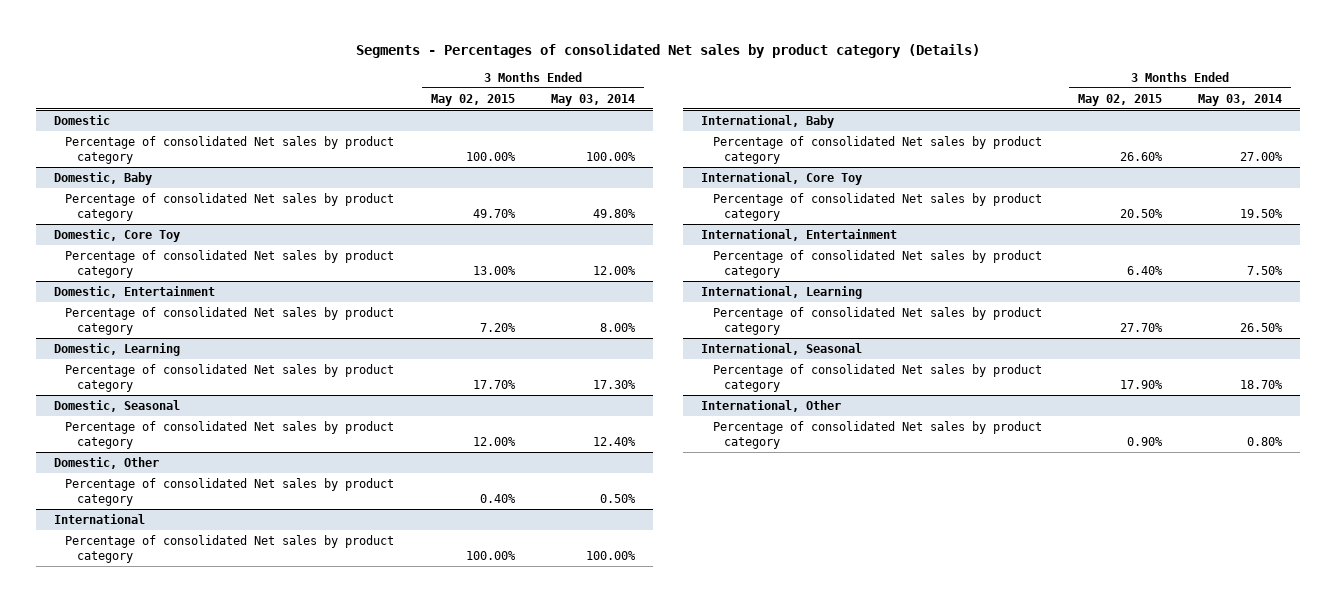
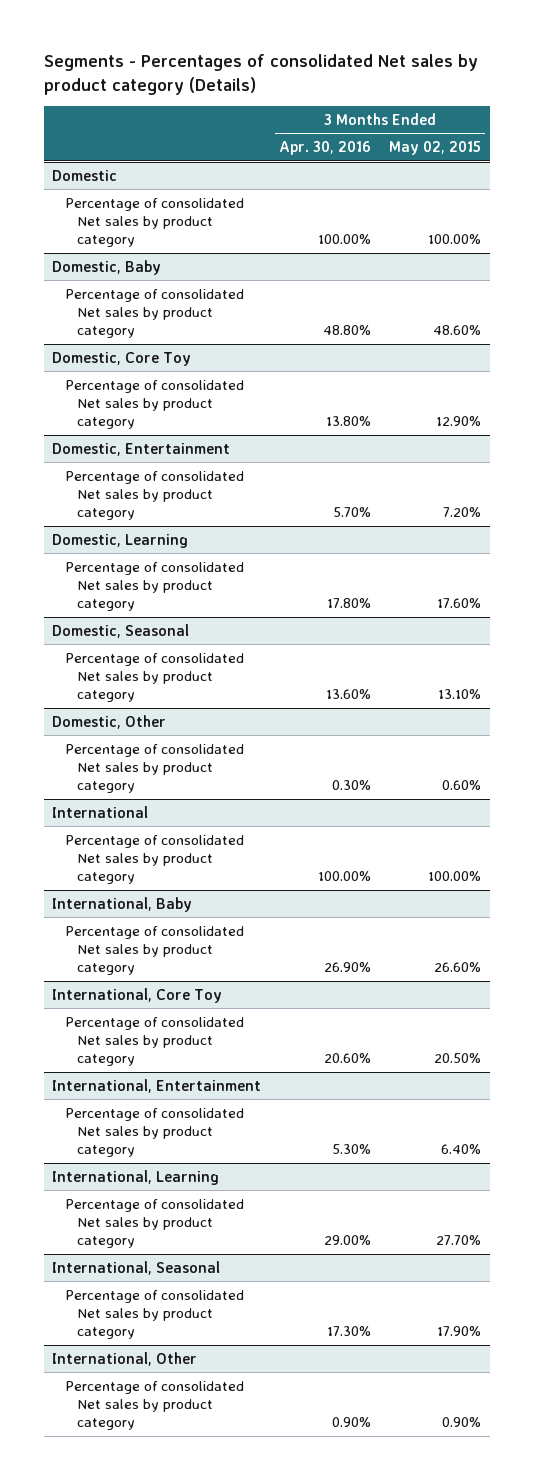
- | 3 Months Ended May 02, 2015 | 3 Months Ended May 03, 2014
+ | 3 Months Ended Apr. 30, 2016 | 3 Months Ended May 02, 2015
@ Domestic, Baby
- Percentage of consolidated Net sales by product category | 49.70% | 49.80%
+ Percentage of consolidated Net sales by product category | 48.80% | 48.60%
@ Domestic, Core Toy
- Percentage of consolidated Net sales by product category | 13.00% | 12.00%
+ Percentage of consolidated Net sales by product category | 13.80% | 12.90%
@ Domestic, Learning
- Percentage of consolidated Net sales by product category | 17.70% | 17.30%
+ Percentage of consolidated Net sales by product category | 17.80% | 17.60%
@ Domestic, Seasonal
- Percentage of consolidated Net sales by product category | 12.00% | 12.40%
+ Percentage of consolidated Net sales by product category | 13.60% | 13.10%
@ Domestic, Other
- Percentage of consolidated Net sales by product category | 0.40% | 0.50%
+ Percentage of consolidated Net sales by product category | 0.30% | 0.60%

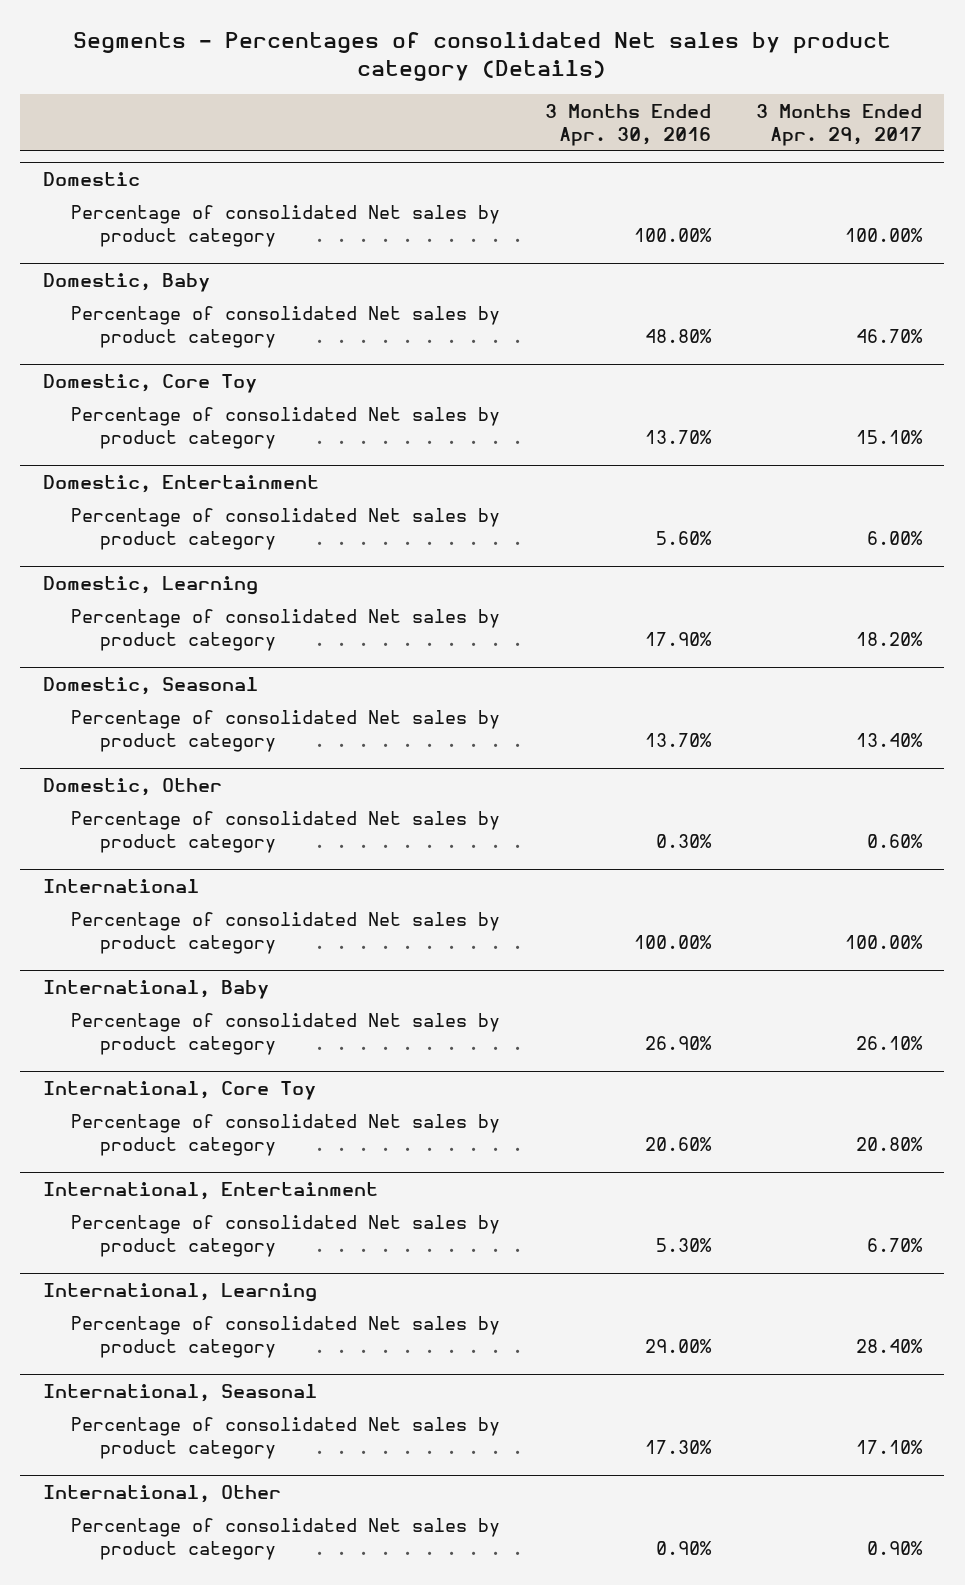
- | 3 Months Ended Apr. 30, 2016 | 3 Months Ended May 02, 2015
+ | 3 Months Ended Apr. 30, 2016 | 3 Months Ended Apr. 29, 2017
@ Domestic, Core Toy
- Percentage of consolidated Net sales by product category | 13.80% | 12.90%
+ Percentage of consolidated Net sales by product category | 13.70% | 15.10%
@ Domestic, Entertainment
- Percentage of consolidated Net sales by product category | 5.70% | 7.20%
+ Percentage of consolidated Net sales by product category | 5.60% | 6.00%
@ Domestic, Learning
- Percentage of consolidated Net sales by product category | 17.80% | 17.60%
+ Percentage of consolidated Net sales by product category | 17.90% | 18.20%
@ Domestic, Seasonal
- Percentage of consolidated Net sales by product category | 13.60% | 13.10%
+ Percentage of consolidated Net sales by product category | 13.70% | 13.40%

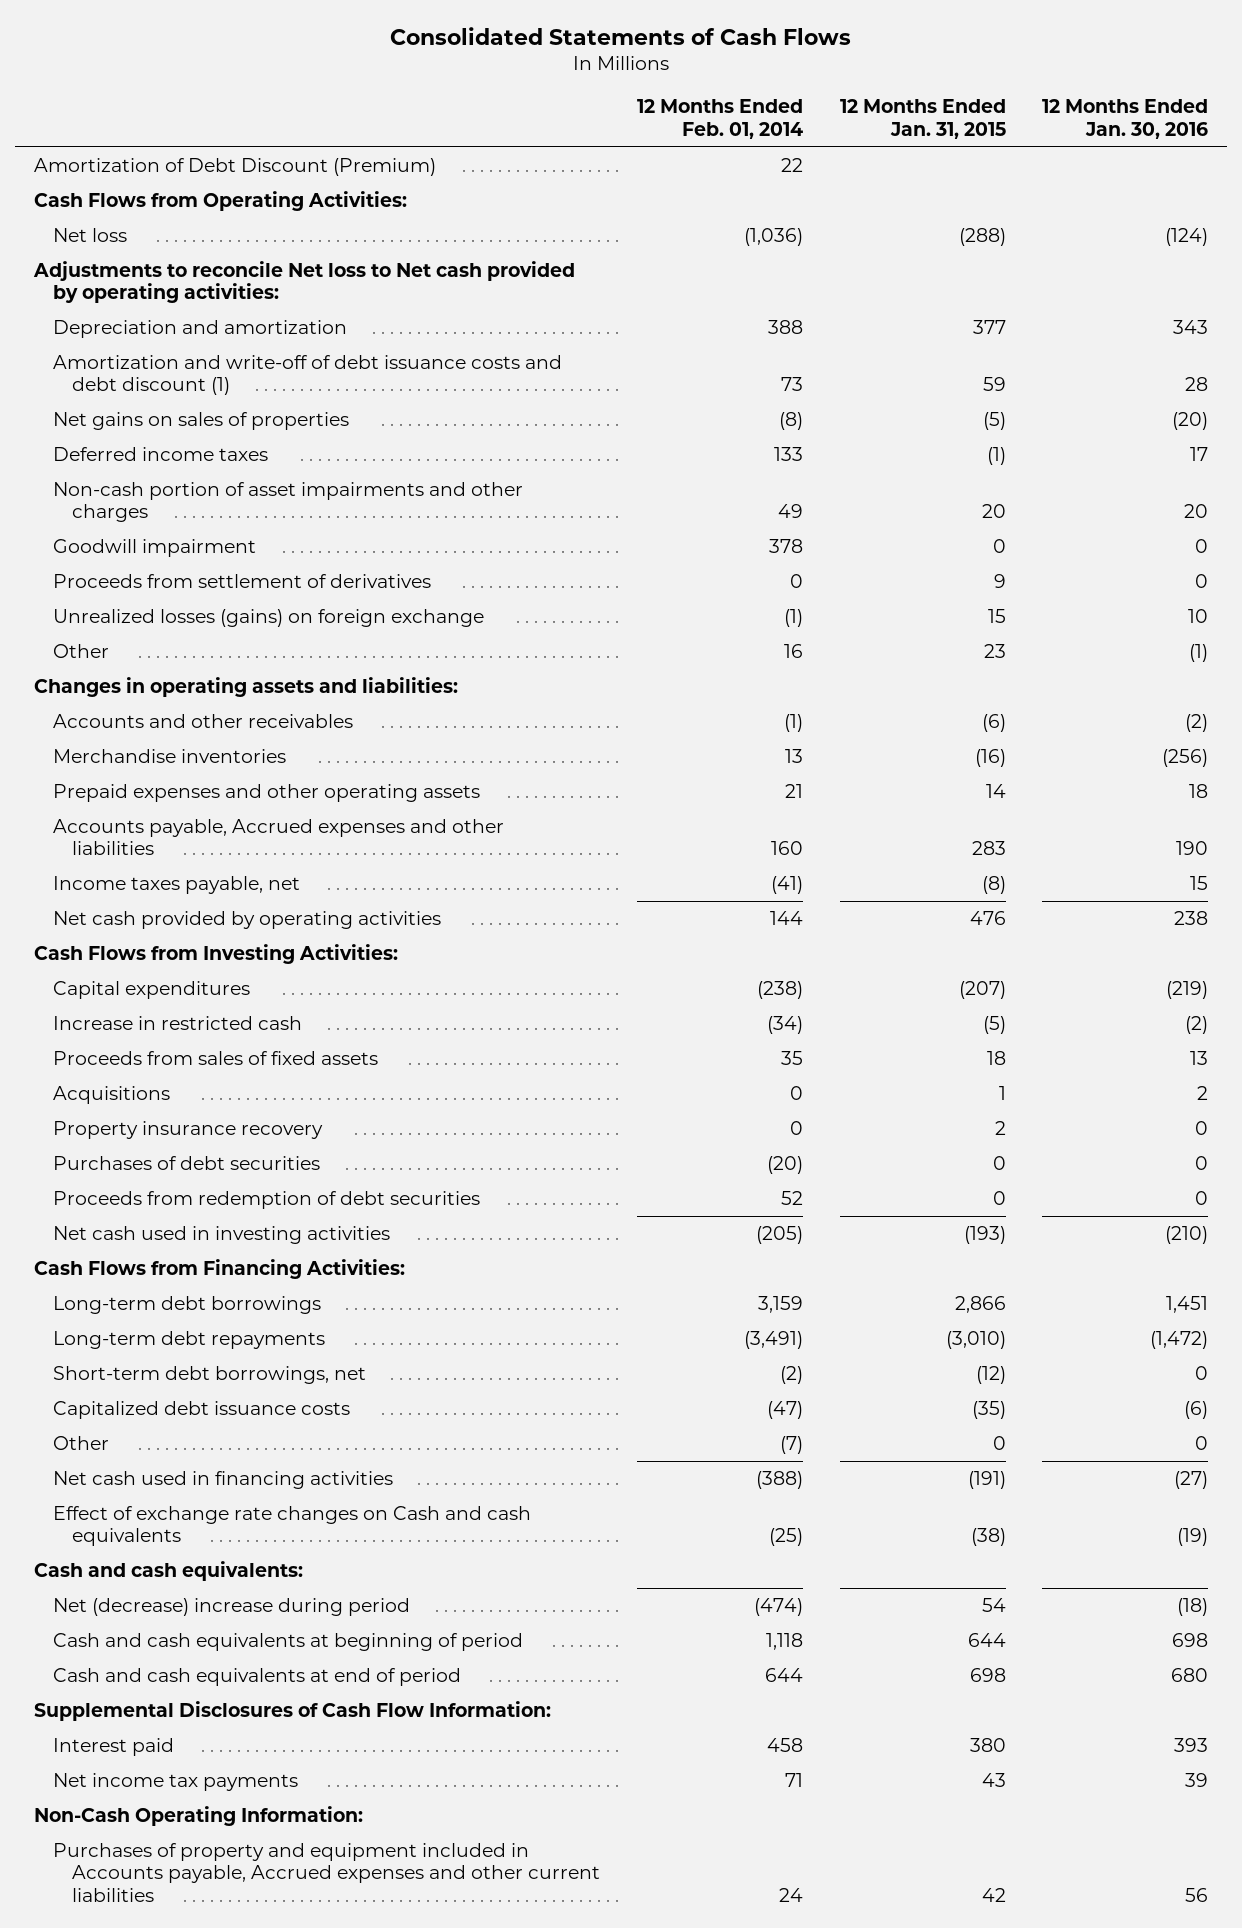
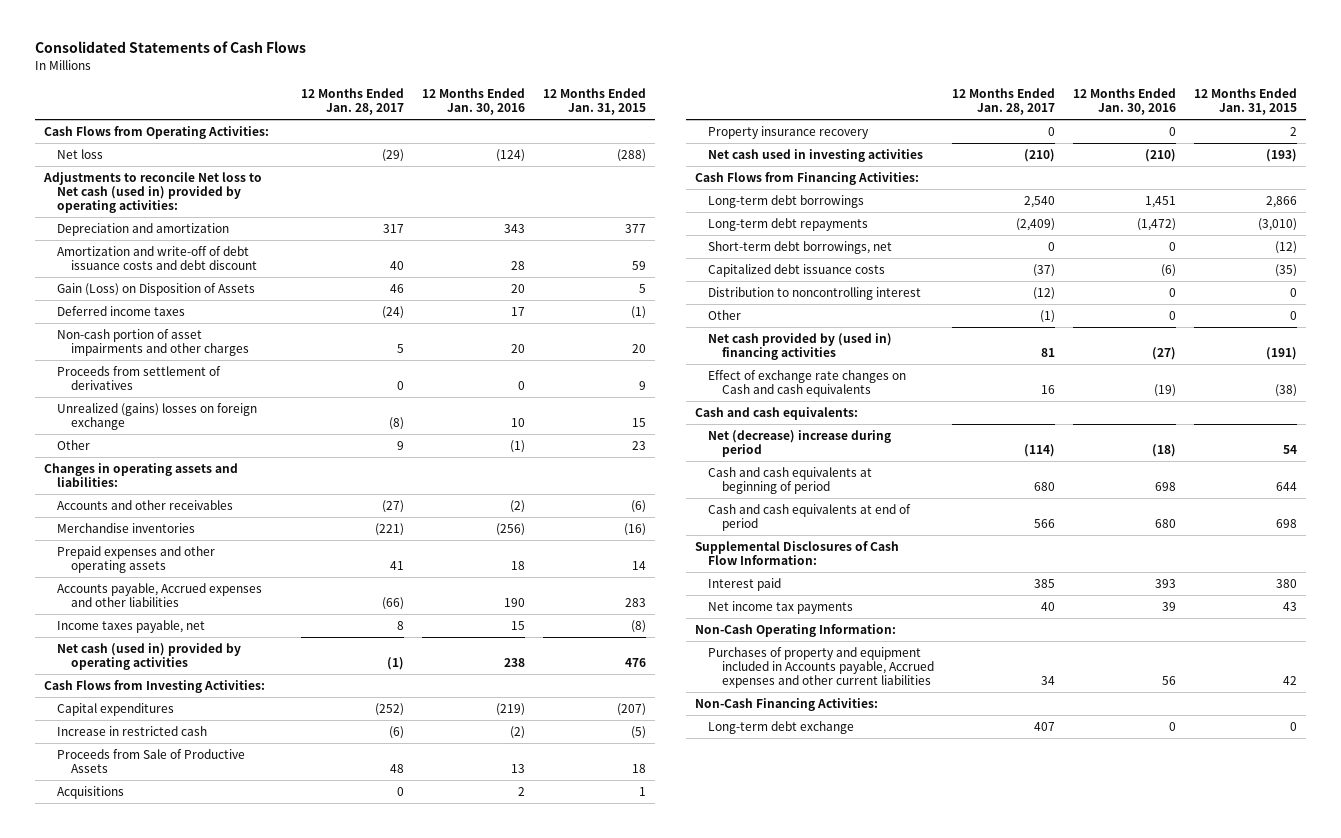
- | 12 Months Ended Feb. 01, 2014 | 12 Months Ended Jan. 31, 2015 | 12 Months Ended Jan. 30, 2016
+ | 12 Months Ended Jan. 28, 2017 | 12 Months Ended Jan. 30, 2016 | 12 Months Ended Jan. 31, 2015
- Amortization of Debt Discount (Premium) | 22 | |
- Adjustments to reconcile Net loss to Net cash provided by operating activities:
+ Adjustments to reconcile Net loss to Net cash (used in) provided by operating activities:
- Amortization and write-off of debt issuance costs and debt discount (1) | 73 | 59 | 28
- Net gains on sales of properties | (8) | (5) | (20)
+ Amortization and write-off of debt issuance costs and debt discount | 40 | 28 | 59
+ Gain (Loss) on Disposition of Assets | 46 | 20 | 5
- Goodwill impairment | 378 | 0 | 0
- Unrealized losses (gains) on foreign exchange | (1) | 15 | 10
+ Unrealized (gains) losses on foreign exchange | (8) | 10 | 15
- Net cash provided by operating activities | 144 | 476 | 238
+ Net cash (used in) provided by operating activities | (1) | 238 | 476
- Proceeds from sales of fixed assets | 35 | 18 | 13
+ Proceeds from Sale of Productive Assets | 48 | 13 | 18
- Purchases of debt securities | (20) | 0 | 0
- Proceeds from redemption of debt securities | 52 | 0 | 0
+ Distribution to noncontrolling interest | (12) | 0 | 0
- Net cash used in financing activities | (388) | (191) | (27)
+ Net cash provided by (used in) financing activities | 81 | (27) | (191)
+ Non-Cash Financing Activities:
+ Long-term debt exchange | 407 | 0 | 0

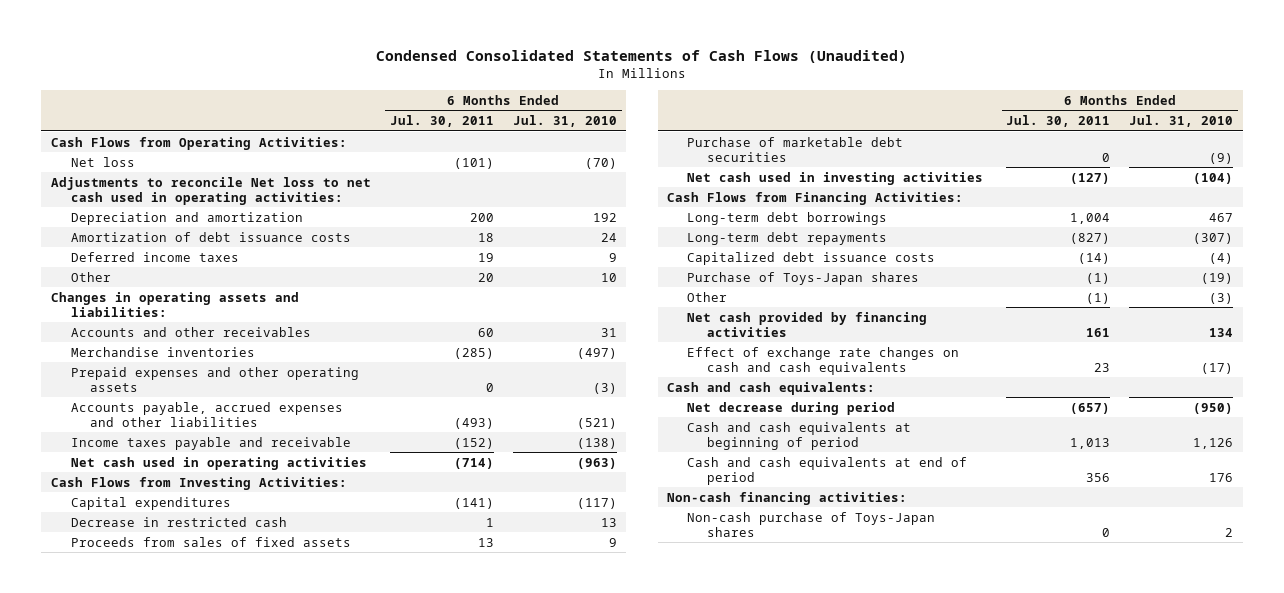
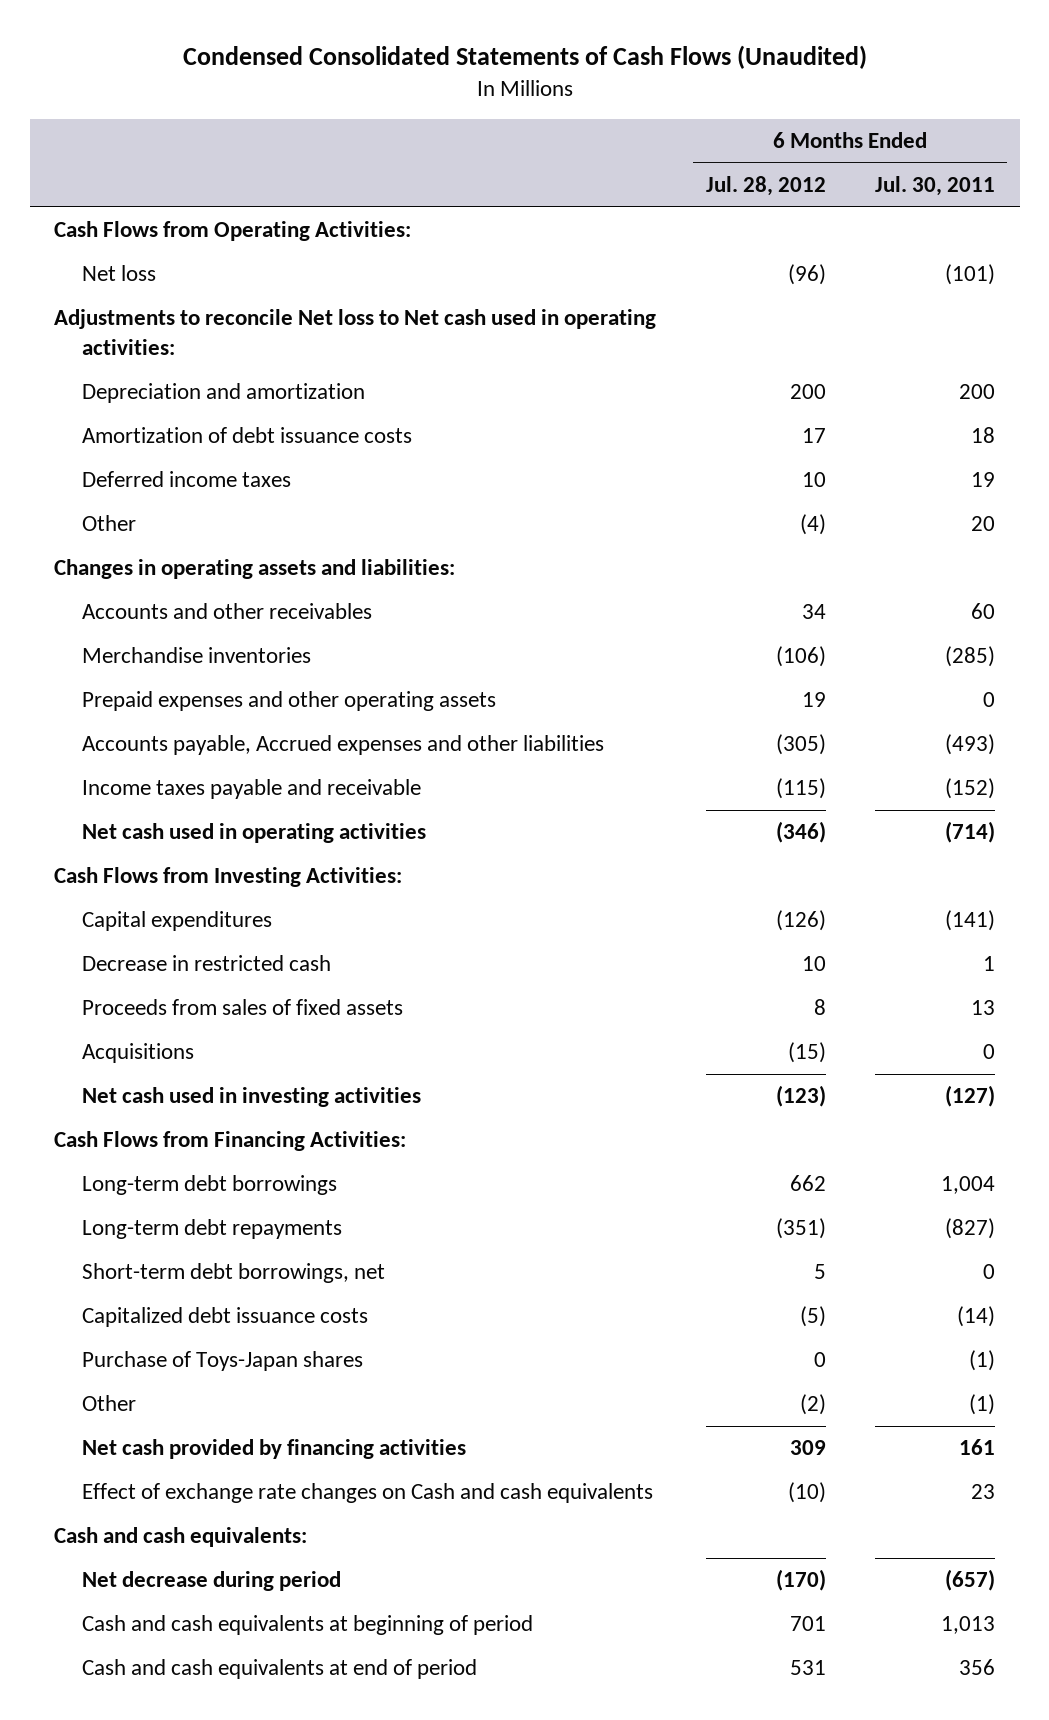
- | 6 Months Ended Jul. 30, 2011 | 6 Months Ended Jul. 31, 2010
+ | 6 Months Ended Jul. 28, 2012 | 6 Months Ended Jul. 30, 2011
- Adjustments to reconcile Net loss to net cash used in operating activities:
+ Adjustments to reconcile Net loss to Net cash used in operating activities:
- Accounts payable, accrued expenses and other liabilities | (493) | (521)
+ Accounts payable, Accrued expenses and other liabilities | (305) | (493)
- Purchase of marketable debt securities | 0 | (9)
+ Acquisitions | (15) | 0
+ Short-term debt borrowings, net | 5 | 0
- Effect of exchange rate changes on cash and cash equivalents | 23 | (17)
+ Effect of exchange rate changes on Cash and cash equivalents | (10) | 23
- Non-cash financing activities:
- Non-cash purchase of Toys-Japan shares | 0 | 2

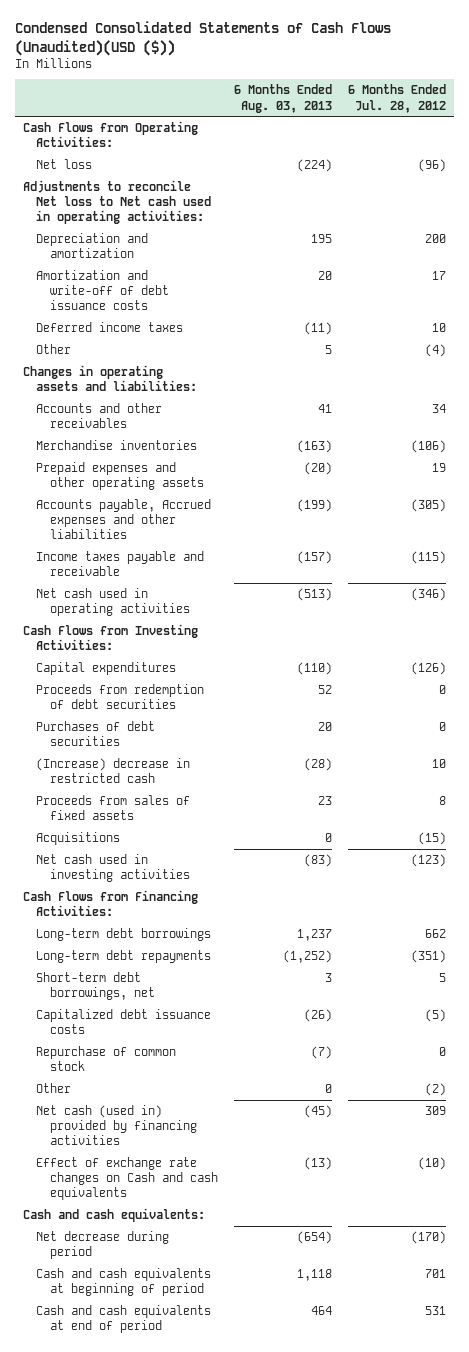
- Condensed Consolidated Statements of Cash Flows (Unaudited)
+ Condensed Consolidated Statements of Cash Flows (Unaudited)(USD ($))
- | 6 Months Ended Jul. 28, 2012 | 6 Months Ended Jul. 30, 2011
+ | 6 Months Ended Aug. 03, 2013 | 6 Months Ended Jul. 28, 2012
- Amortization of debt issuance costs | 17 | 18
+ Amortization and write-off of debt issuance costs | 20 | 17
- Decrease in restricted cash | 10 | 1
+ Proceeds from redemption of debt securities | 52 | 0
+ Purchases of debt securities | 20 | 0
+ (Increase) decrease in restricted cash | (28) | 10
- Purchase of Toys-Japan shares | 0 | (1)
+ Repurchase of common stock | (7) | 0
- Net cash provided by financing activities | 309 | 161
+ Net cash (used in) provided by financing activities | (45) | 309

